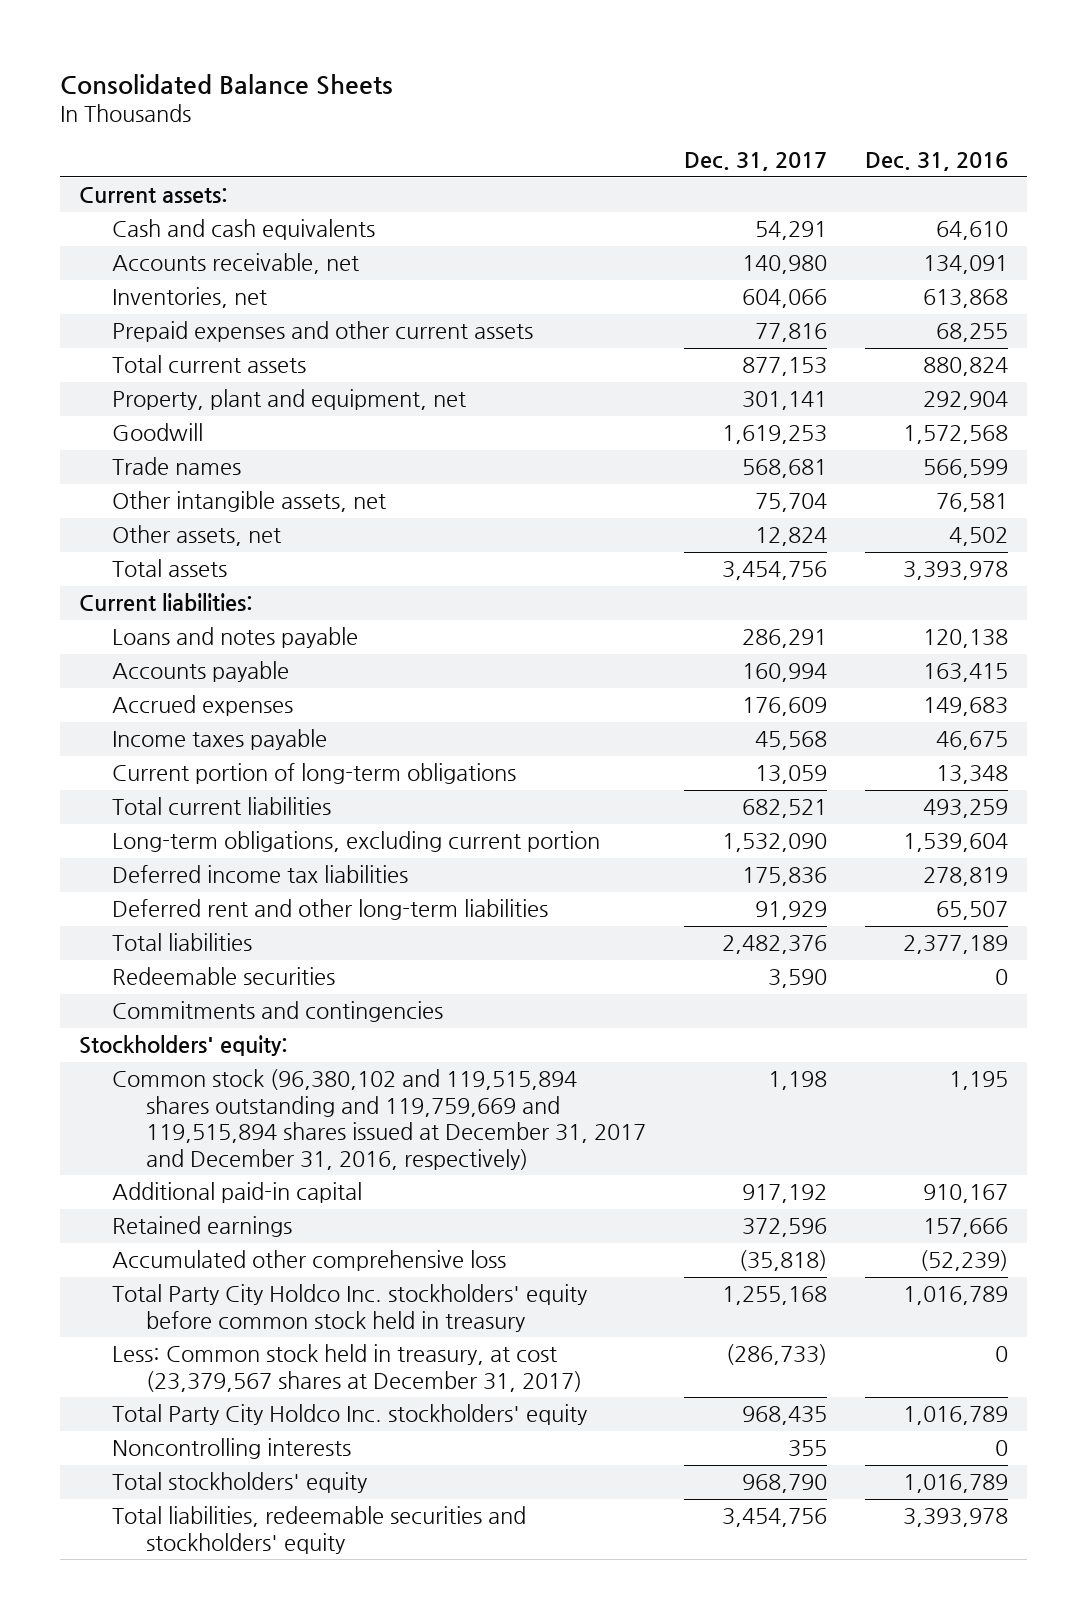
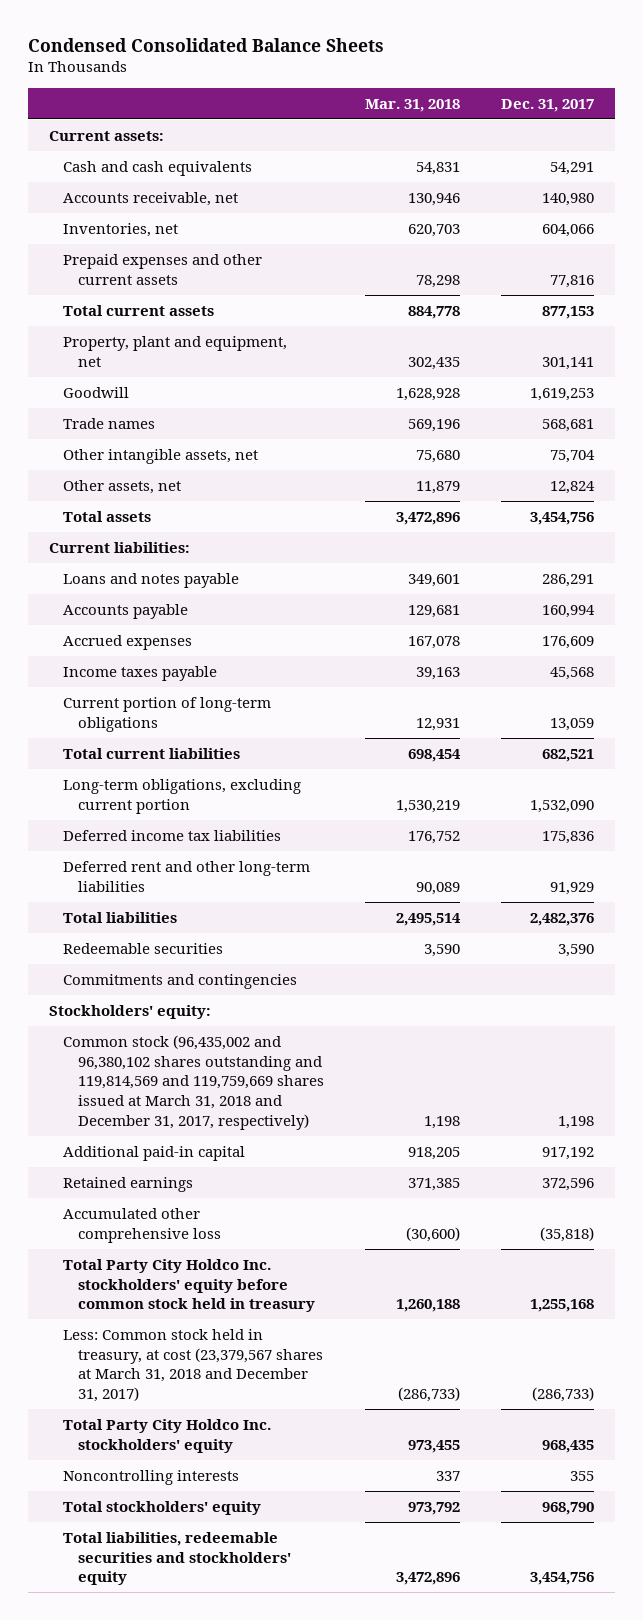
- Consolidated Balance Sheets
+ Condensed Consolidated Balance Sheets
- | Dec. 31, 2017 | Dec. 31, 2016
+ | Mar. 31, 2018 | Dec. 31, 2017
- Common stock (96,380,102 and 119,515,894 shares outstanding and 119,759,669 and 119,515,894 shares issued at December 31, 2017 and December 31, 2016, respectively) | 1,198 | 1,195
+ Common stock (96,435,002 and 96,380,102 shares outstanding and 119,814,569 and 119,759,669 shares issued at March 31, 2018 and December 31, 2017, respectively) | 1,198 | 1,198
- Less: Common stock held in treasury, at cost (23,379,567 shares at December 31, 2017) | (286,733) | 0
+ Less: Common stock held in treasury, at cost (23,379,567 shares at March 31, 2018 and December 31, 2017) | (286,733) | (286,733)

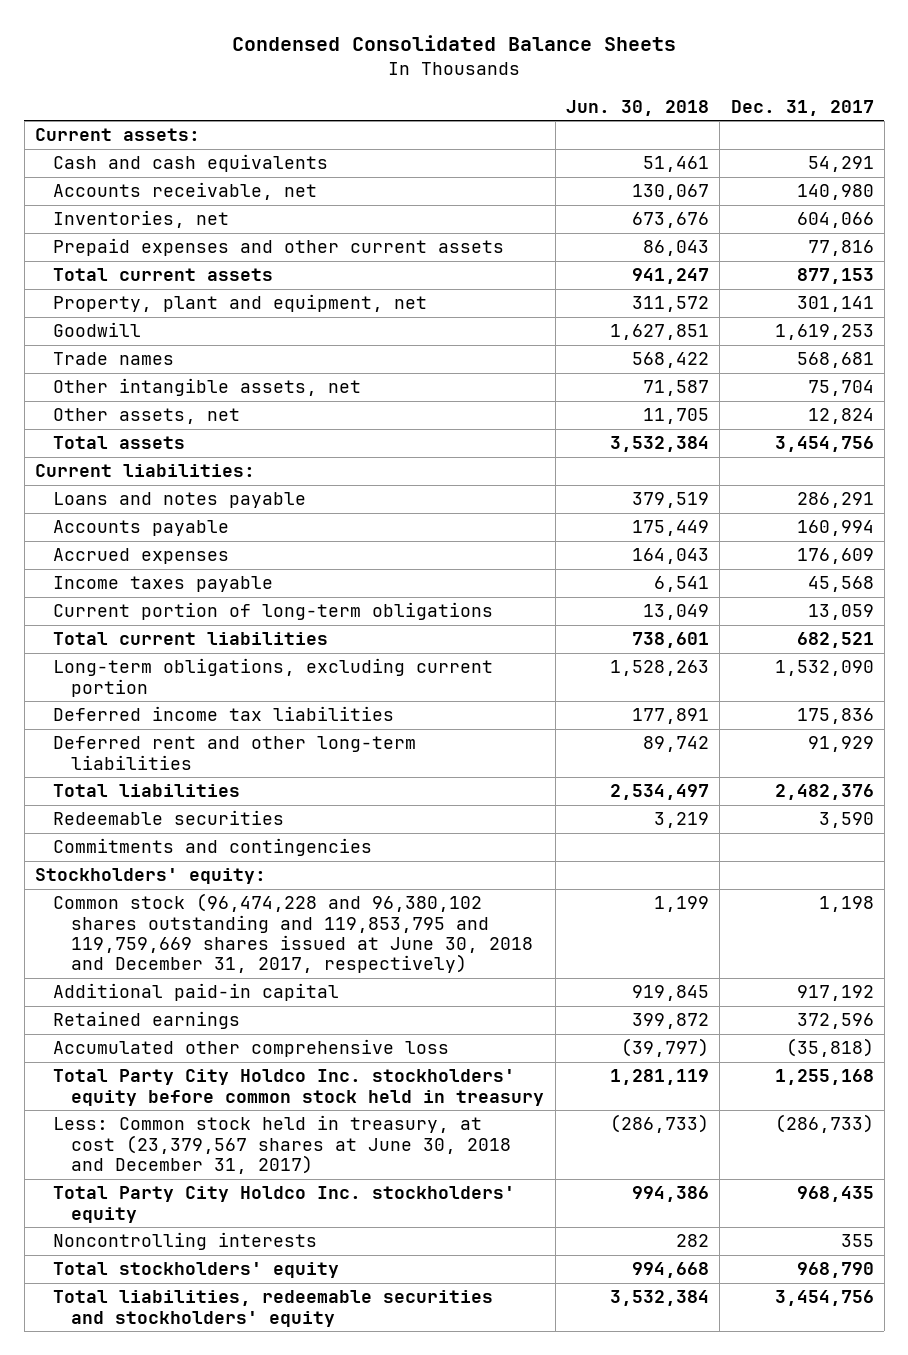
- | Mar. 31, 2018 | Dec. 31, 2017
+ | Jun. 30, 2018 | Dec. 31, 2017
- Common stock (96,435,002 and 96,380,102 shares outstanding and 119,814,569 and 119,759,669 shares issued at March 31, 2018 and December 31, 2017, respectively) | 1,198 | 1,198
+ Common stock (96,474,228 and 96,380,102 shares outstanding and 119,853,795 and 119,759,669 shares issued at June 30, 2018 and December 31, 2017, respectively) | 1,199 | 1,198
- Less: Common stock held in treasury, at cost (23,379,567 shares at March 31, 2018 and December 31, 2017) | (286,733) | (286,733)
+ Less: Common stock held in treasury, at cost (23,379,567 shares at June 30, 2018 and December 31, 2017) | (286,733) | (286,733)

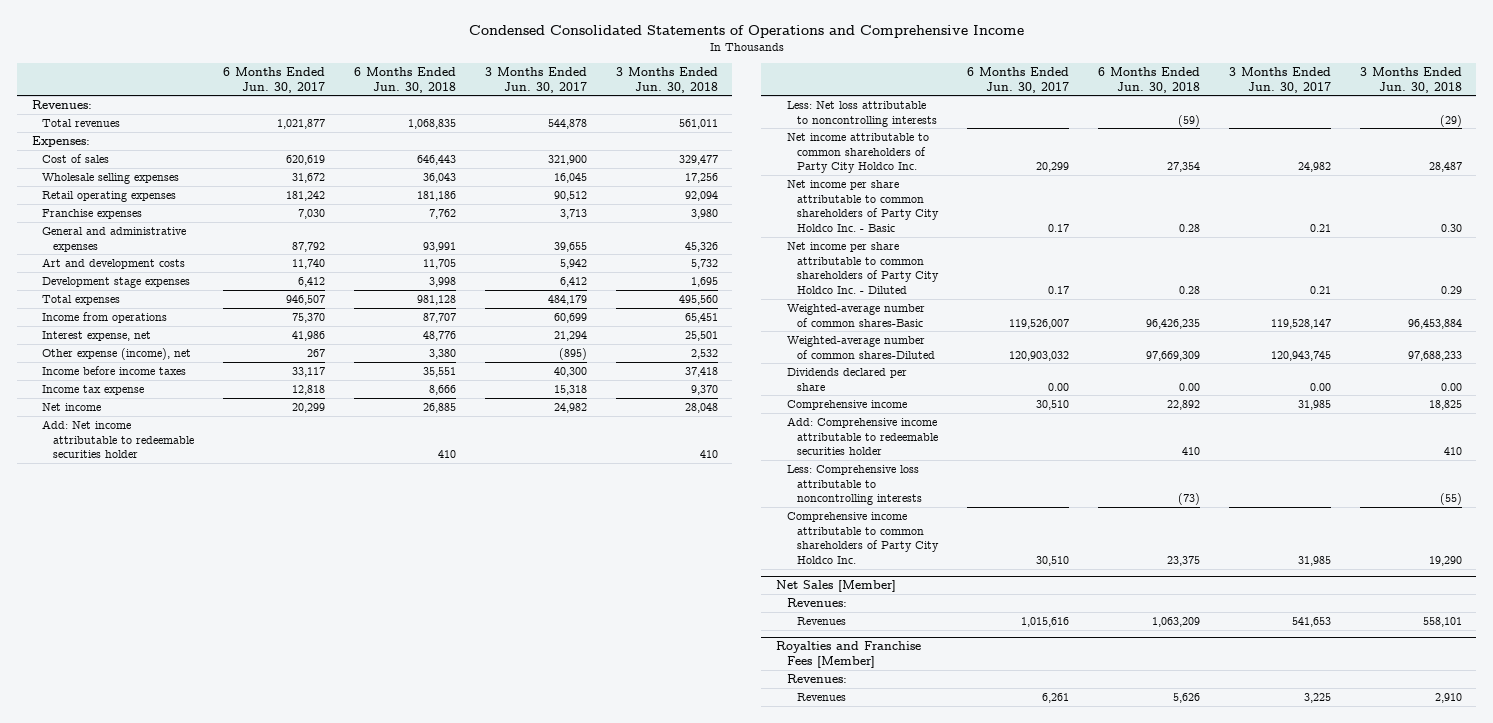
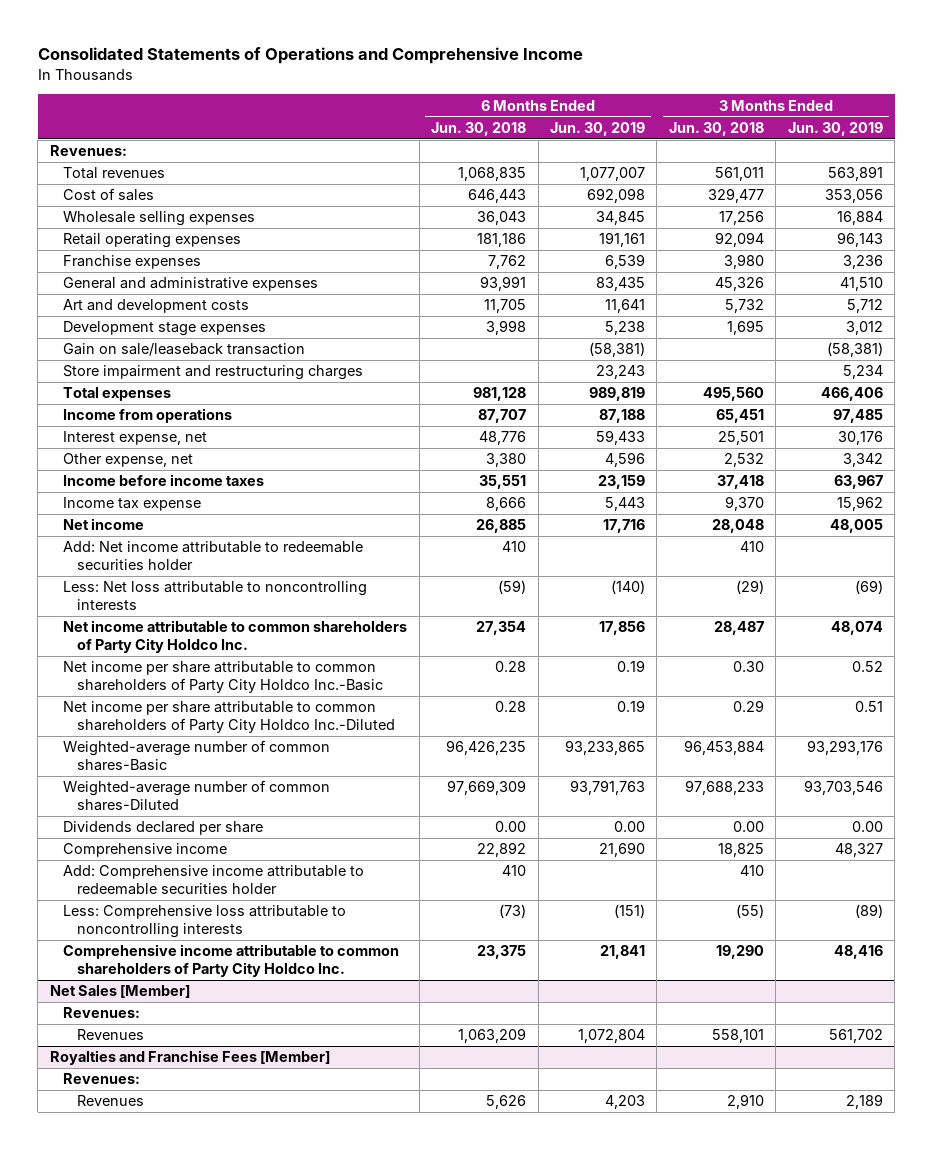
- Condensed Consolidated Statements of Operations and Comprehensive Income
+ Consolidated Statements of Operations and Comprehensive Income
- | 6 Months Ended Jun. 30, 2017 | 6 Months Ended Jun. 30, 2018 | 3 Months Ended Jun. 30, 2017 | 3 Months Ended Jun. 30, 2018
+ | 6 Months Ended Jun. 30, 2018 | 6 Months Ended Jun. 30, 2019 | 3 Months Ended Jun. 30, 2018 | 3 Months Ended Jun. 30, 2019
- Expenses:
+ Gain on sale/leaseback transaction | | (58,381) | | (58,381)
+ Store impairment and restructuring charges | | 23,243 | | 5,234
- Other expense (income), net | 267 | 3,380 | (895) | 2,532
+ Other expense, net | 3,380 | 4,596 | 2,532 | 3,342
- Net income per share attributable to common shareholders of Party City Holdco Inc. - Basic | 0.17 | 0.28 | 0.21 | 0.30
- Net income per share attributable to common shareholders of Party City Holdco Inc. - Diluted | 0.17 | 0.28 | 0.21 | 0.29
+ Net income per share attributable to common shareholders of Party City Holdco Inc.-Basic | 0.28 | 0.19 | 0.30 | 0.52
+ Net income per share attributable to common shareholders of Party City Holdco Inc.-Diluted | 0.28 | 0.19 | 0.29 | 0.51

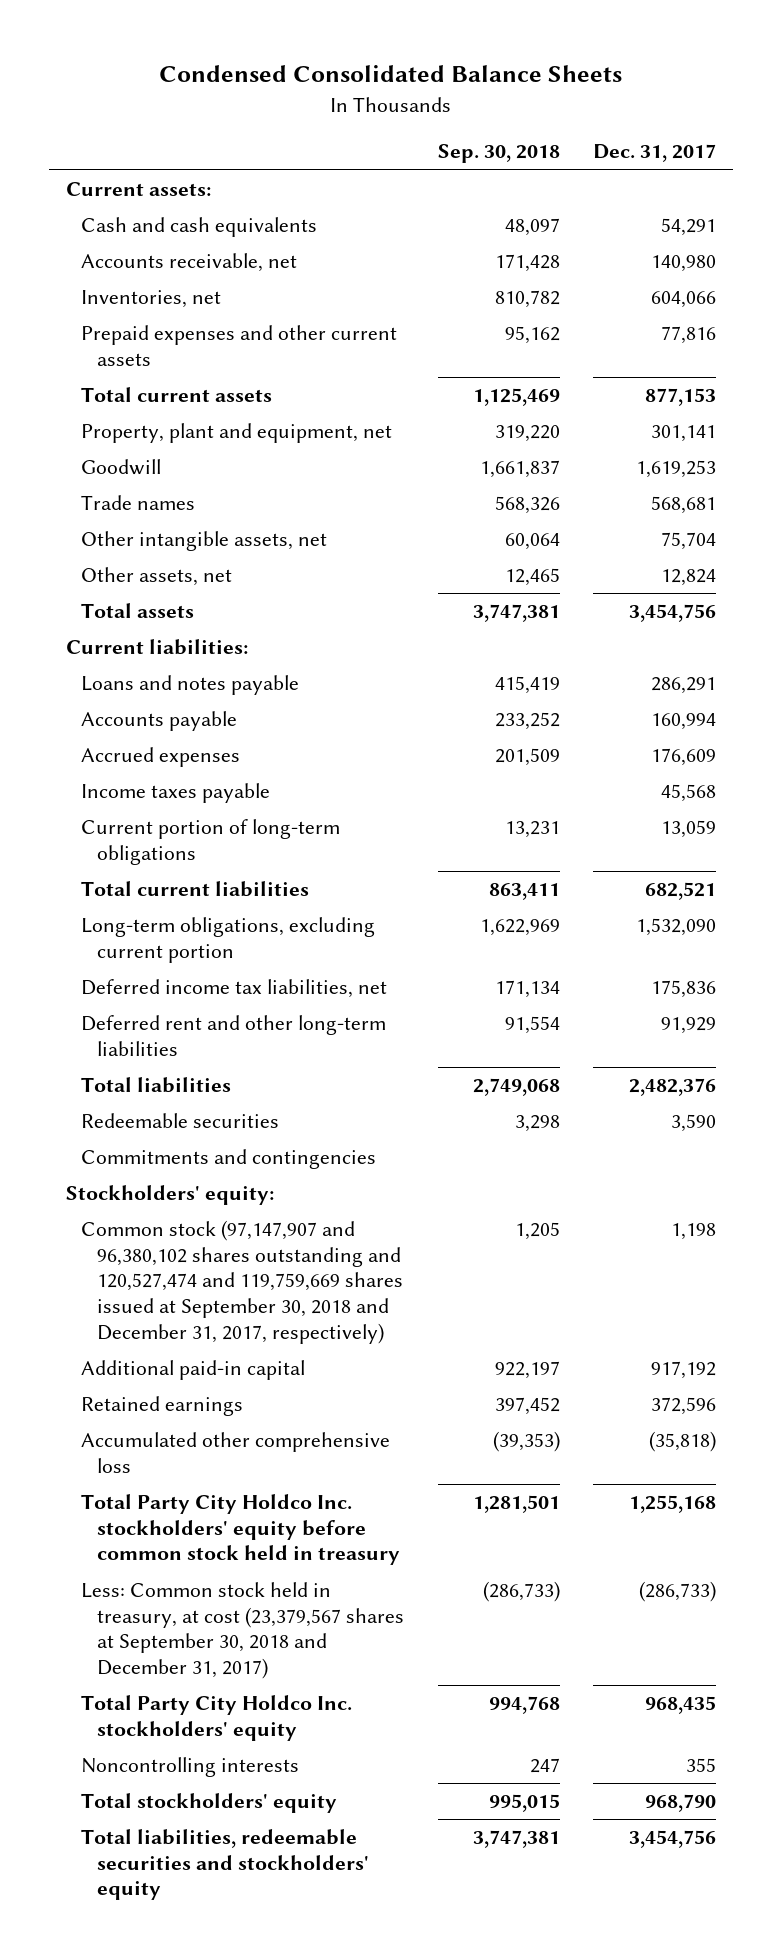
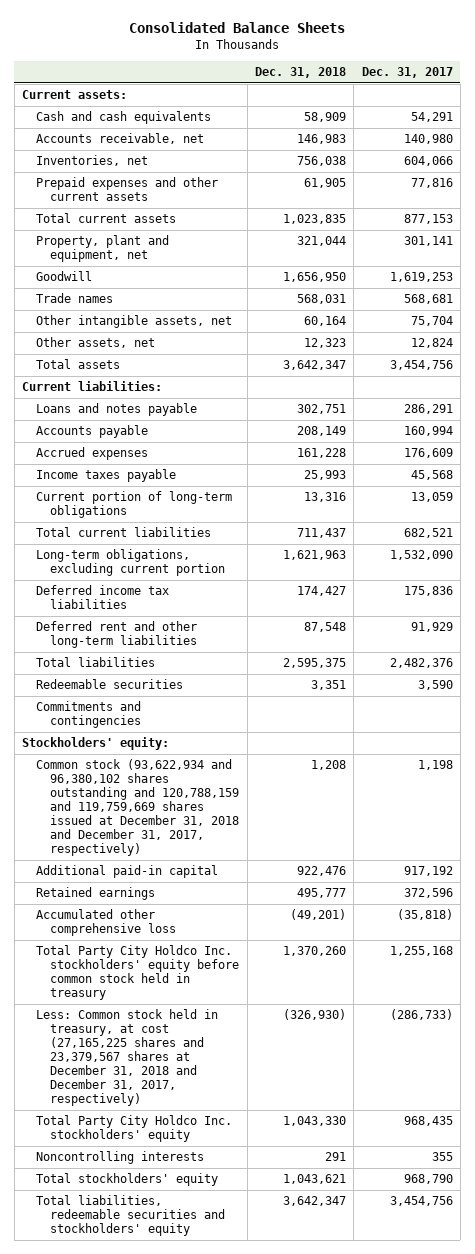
- Condensed Consolidated Balance Sheets
+ Consolidated Balance Sheets
- | Sep. 30, 2018 | Dec. 31, 2017
+ | Dec. 31, 2018 | Dec. 31, 2017
- Deferred income tax liabilities, net | 171,134 | 175,836
+ Deferred income tax liabilities | 174,427 | 175,836
- Common stock (97,147,907 and 96,380,102 shares outstanding and 120,527,474 and 119,759,669 shares issued at September 30, 2018 and December 31, 2017, respectively) | 1,205 | 1,198
+ Common stock (93,622,934 and 96,380,102 shares outstanding and 120,788,159 and 119,759,669 shares issued at December 31, 2018 and December 31, 2017, respectively) | 1,208 | 1,198
- Less: Common stock held in treasury, at cost (23,379,567 shares at September 30, 2018 and December 31, 2017) | (286,733) | (286,733)
+ Less: Common stock held in treasury, at cost (27,165,225 shares and 23,379,567 shares at December 31, 2018 and December 31, 2017, respectively) | (326,930) | (286,733)

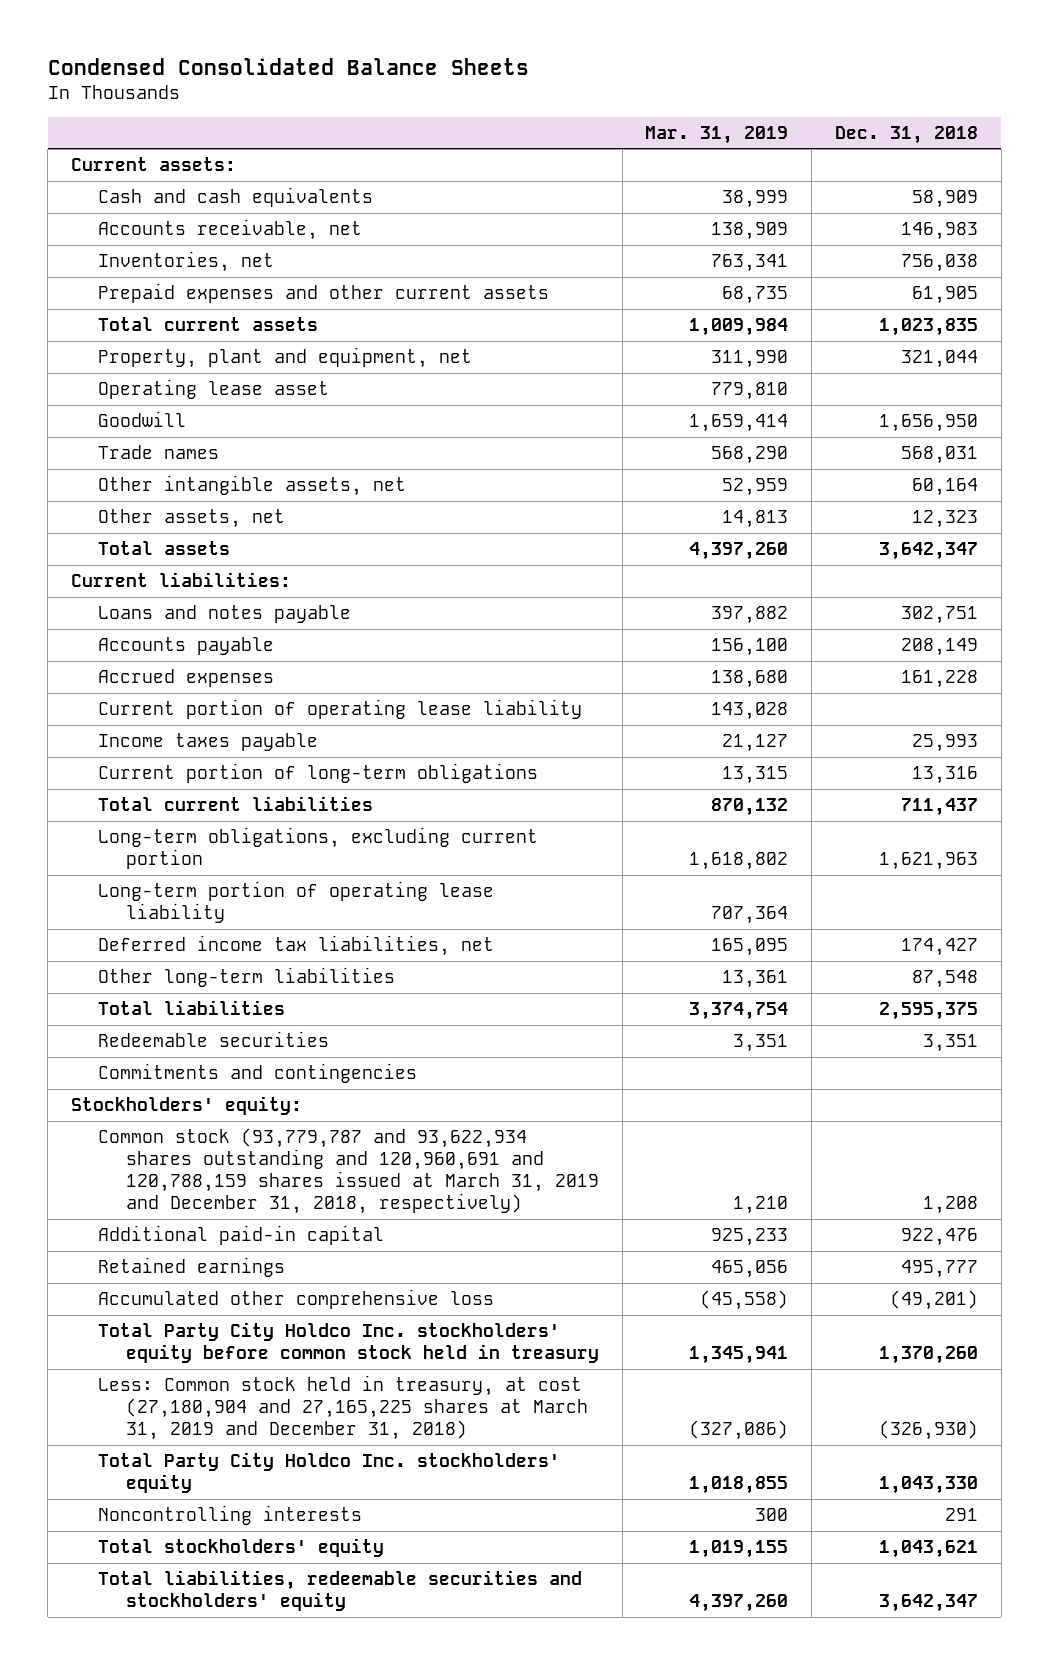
- Consolidated Balance Sheets
+ Condensed Consolidated Balance Sheets
- | Dec. 31, 2018 | Dec. 31, 2017
+ | Mar. 31, 2019 | Dec. 31, 2018
+ Operating lease asset | 779,810 |
+ Current portion of operating lease liability | 143,028 |
- Deferred income tax liabilities | 174,427 | 175,836
- Deferred rent and other long-term liabilities | 87,548 | 91,929
+ Long-term portion of operating lease liability | 707,364 |
+ Deferred income tax liabilities, net | 165,095 | 174,427
+ Other long-term liabilities | 13,361 | 87,548
- Common stock (93,622,934 and 96,380,102 shares outstanding and 120,788,159 and 119,759,669 shares issued at December 31, 2018 and December 31, 2017, respectively) | 1,208 | 1,198
+ Common stock (93,779,787 and 93,622,934 shares outstanding and 120,960,691 and 120,788,159 shares issued at March 31, 2019 and December 31, 2018, respectively) | 1,210 | 1,208
- Less: Common stock held in treasury, at cost (27,165,225 shares and 23,379,567 shares at December 31, 2018 and December 31, 2017, respectively) | (326,930) | (286,733)
+ Less: Common stock held in treasury, at cost (27,180,904 and 27,165,225 shares at March 31, 2019 and December 31, 2018) | (327,086) | (326,930)

